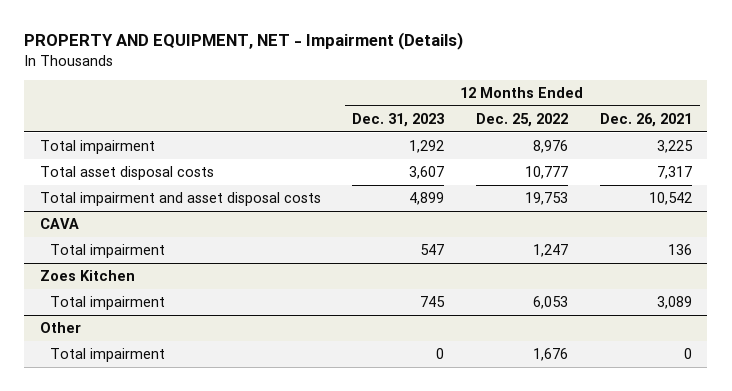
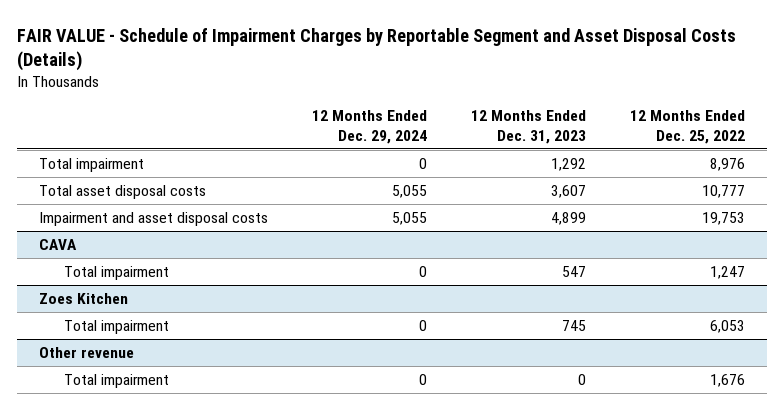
- PROPERTY AND EQUIPMENT, NET - Impairment (Details)
+ FAIR VALUE - Schedule of Impairment Charges by Reportable Segment and Asset Disposal Costs (Details)
- | 12 Months Ended Dec. 31, 2023 | 12 Months Ended Dec. 25, 2022 | 12 Months Ended Dec. 26, 2021
+ | 12 Months Ended Dec. 29, 2024 | 12 Months Ended Dec. 31, 2023 | 12 Months Ended Dec. 25, 2022
- Total impairment and asset disposal costs | 4,899 | 19,753 | 10,542
+ Impairment and asset disposal costs | 5,055 | 4,899 | 19,753
- Other
+ Other revenue

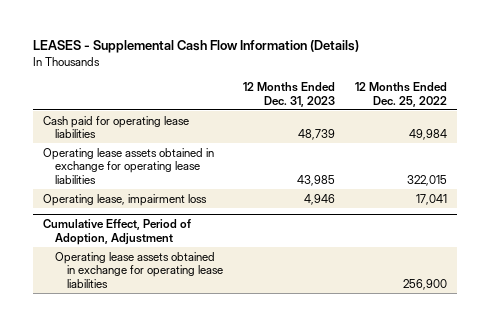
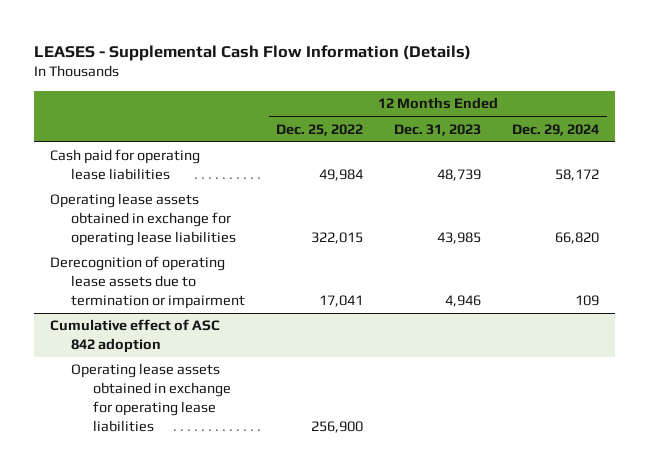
- | 12 Months Ended Dec. 31, 2023 | 12 Months Ended Dec. 25, 2022
+ | 12 Months Ended Dec. 25, 2022 | 12 Months Ended Dec. 31, 2023 | 12 Months Ended Dec. 29, 2024
- Operating lease, impairment loss | 4,946 | 17,041
- Cumulative Effect, Period of Adoption, Adjustment
+ Derecognition of operating lease assets due to termination or impairment | 17,041 | 4,946 | 109
+ Cumulative effect of ASC 842 adoption

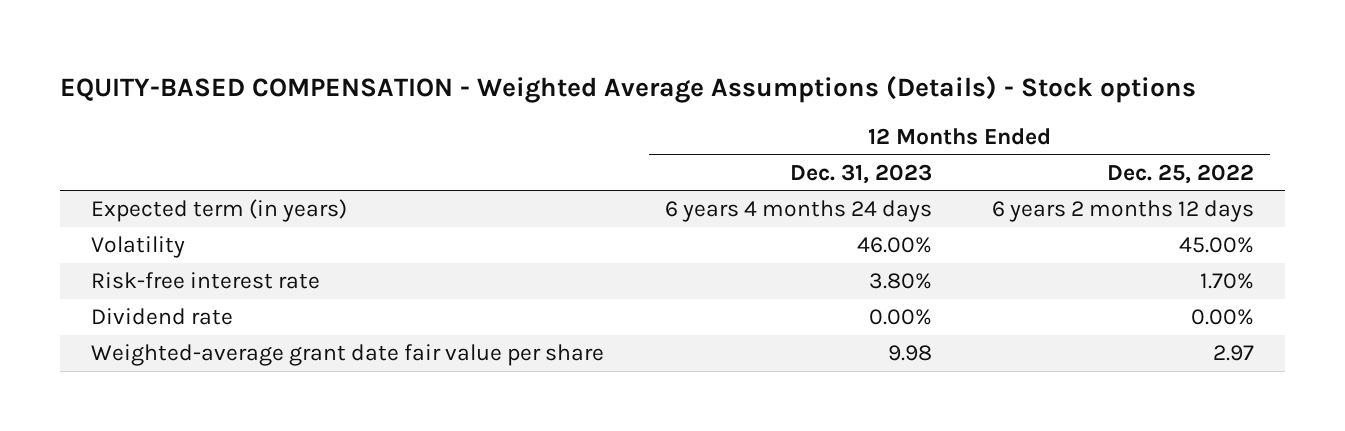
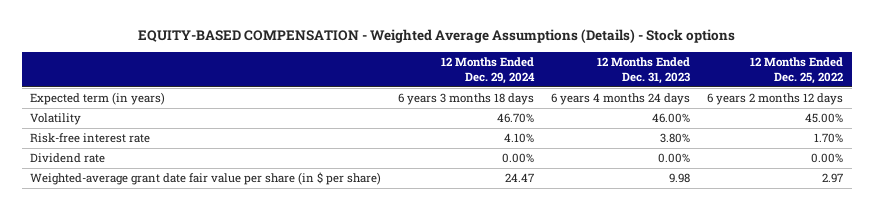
- | 12 Months Ended Dec. 31, 2023 | 12 Months Ended Dec. 25, 2022
+ | 12 Months Ended Dec. 29, 2024 | 12 Months Ended Dec. 31, 2023 | 12 Months Ended Dec. 25, 2022
- Weighted-average grant date fair value per share | 9.98 | 2.97
+ Weighted-average grant date fair value per share (in $ per share) | 24.47 | 9.98 | 2.97

